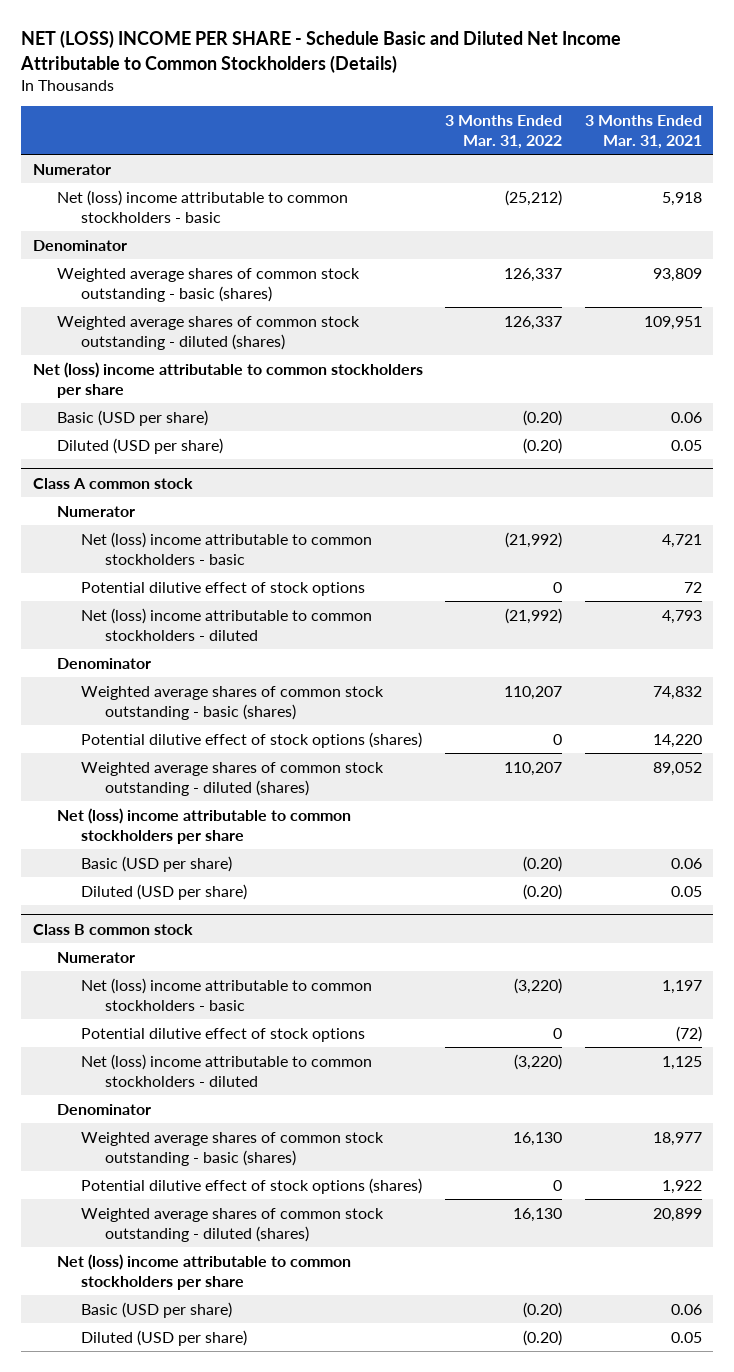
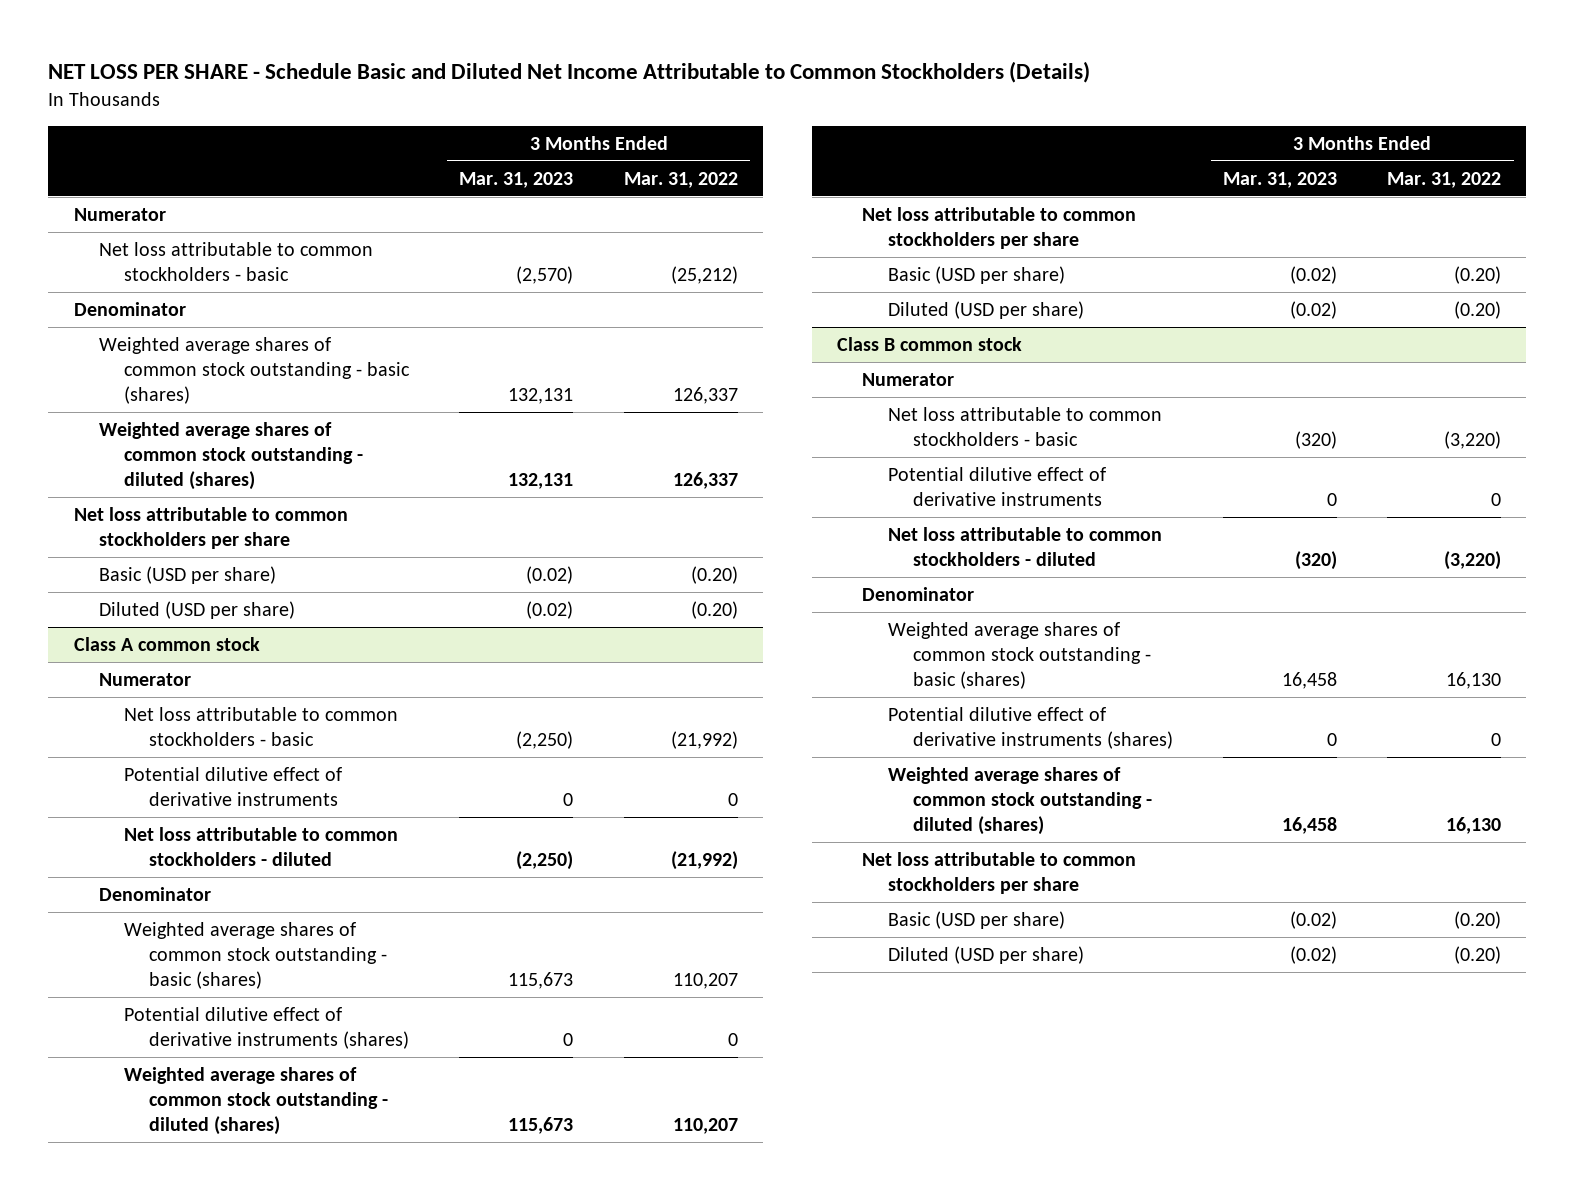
- NET (LOSS) INCOME PER SHARE - Schedule Basic and Diluted Net Income Attributable to Common Stockholders (Details)
+ NET LOSS PER SHARE - Schedule Basic and Diluted Net Income Attributable to Common Stockholders (Details)
- | 3 Months Ended Mar. 31, 2022 | 3 Months Ended Mar. 31, 2021
+ | 3 Months Ended Mar. 31, 2023 | 3 Months Ended Mar. 31, 2022
- Net (loss) income attributable to common stockholders - basic | (25,212) | 5,918
+ Net loss attributable to common stockholders - basic | (2,570) | (25,212)
- Net (loss) income attributable to common stockholders per share
+ Net loss attributable to common stockholders per share
@ Class A common stock
- Net (loss) income attributable to common stockholders - basic | (21,992) | 4,721
- Potential dilutive effect of stock options | 0 | 72
- Net (loss) income attributable to common stockholders - diluted | (21,992) | 4,793
+ Net loss attributable to common stockholders - basic | (2,250) | (21,992)
+ Potential dilutive effect of derivative instruments | 0 | 0
+ Net loss attributable to common stockholders - diluted | (2,250) | (21,992)
- Potential dilutive effect of stock options (shares) | 0 | 14,220
+ Potential dilutive effect of derivative instruments (shares) | 0 | 0
- Net (loss) income attributable to common stockholders per share
+ Net loss attributable to common stockholders per share
@ Class B common stock
- Net (loss) income attributable to common stockholders - basic | (3,220) | 1,197
- Potential dilutive effect of stock options | 0 | (72)
- Net (loss) income attributable to common stockholders - diluted | (3,220) | 1,125
+ Net loss attributable to common stockholders - basic | (320) | (3,220)
+ Potential dilutive effect of derivative instruments | 0 | 0
+ Net loss attributable to common stockholders - diluted | (320) | (3,220)
- Potential dilutive effect of stock options (shares) | 0 | 1,922
+ Potential dilutive effect of derivative instruments (shares) | 0 | 0
- Net (loss) income attributable to common stockholders per share
+ Net loss attributable to common stockholders per share

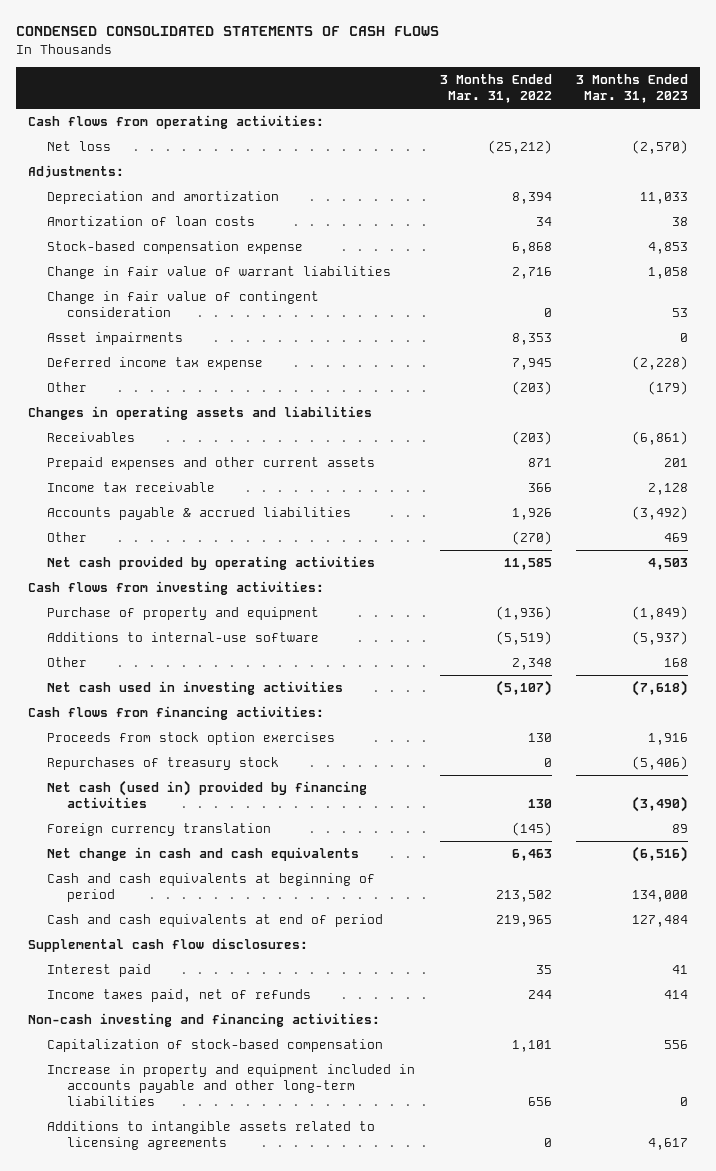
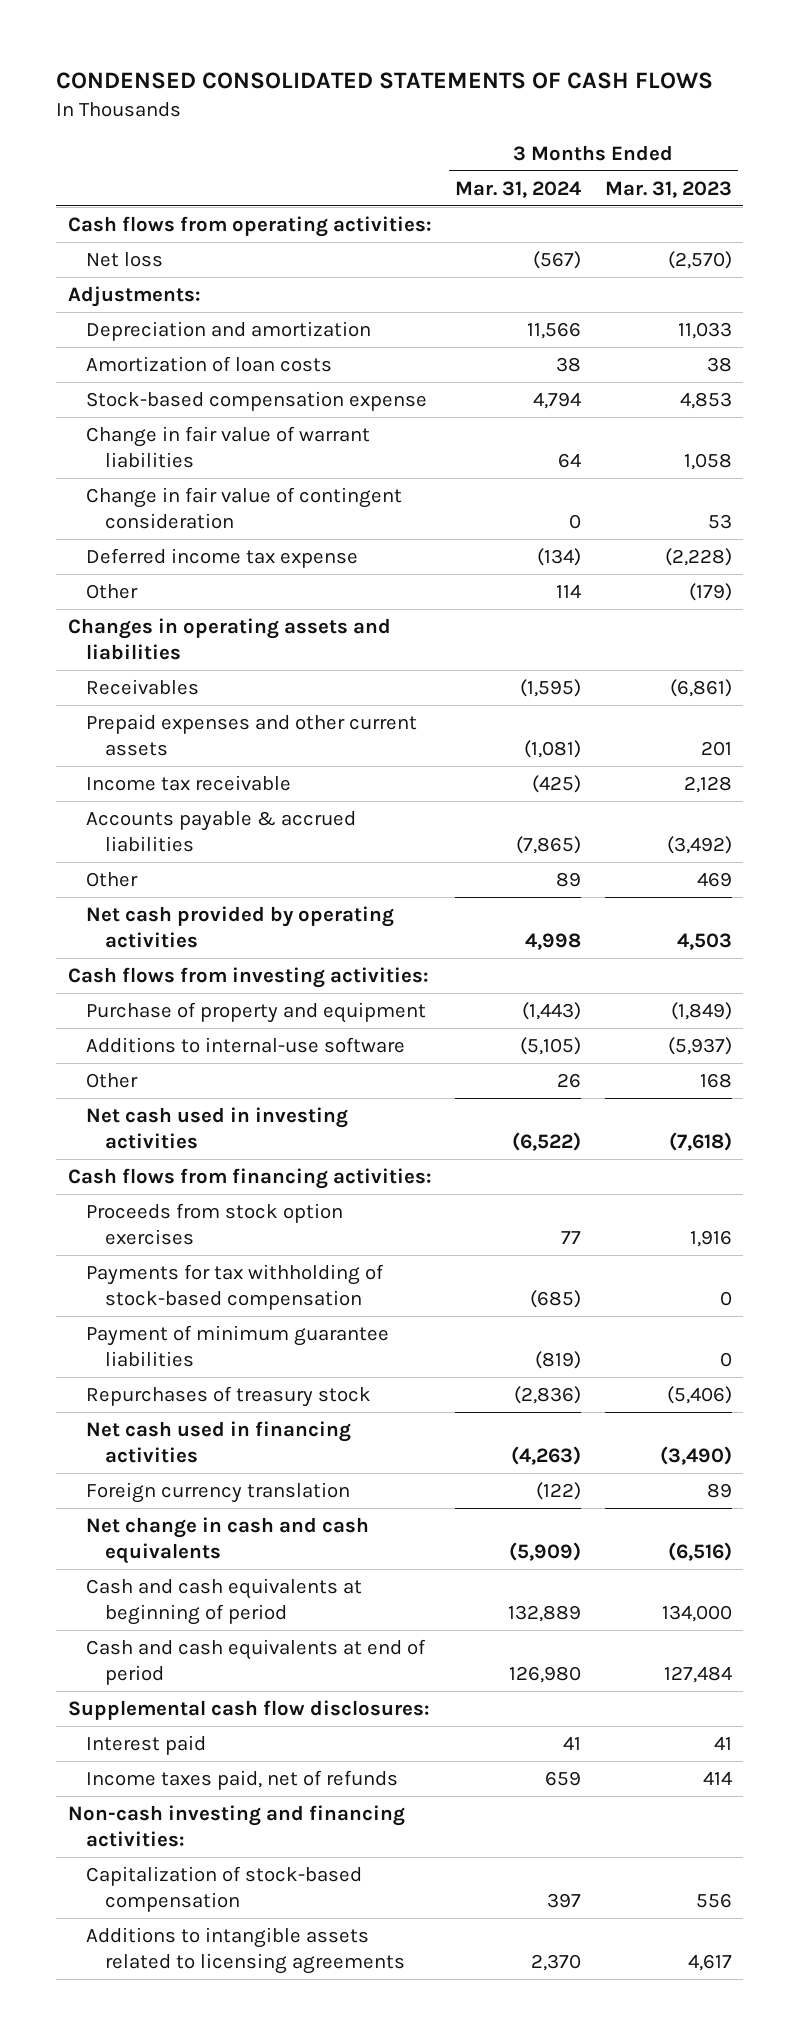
- | 3 Months Ended Mar. 31, 2022 | 3 Months Ended Mar. 31, 2023
+ | 3 Months Ended Mar. 31, 2024 | 3 Months Ended Mar. 31, 2023
- Asset impairments | 8,353 | 0
+ Payments for tax withholding of stock-based compensation | (685) | 0
+ Payment of minimum guarantee liabilities | (819) | 0
- Net cash (used in) provided by financing activities | 130 | (3,490)
+ Net cash used in financing activities | (4,263) | (3,490)
- Increase in property and equipment included in accounts payable and other long-term liabilities | 656 | 0

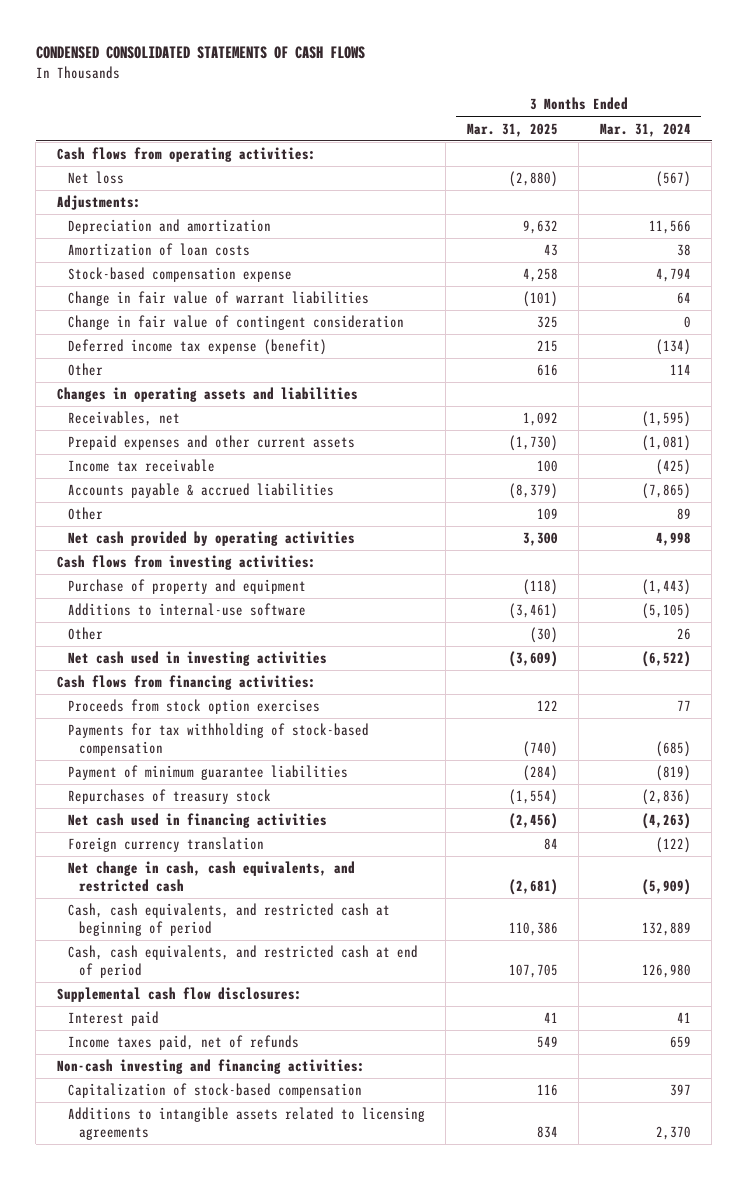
- | 3 Months Ended Mar. 31, 2024 | 3 Months Ended Mar. 31, 2023
+ | 3 Months Ended Mar. 31, 2025 | 3 Months Ended Mar. 31, 2024
- Deferred income tax expense | (134) | (2,228)
+ Deferred income tax expense (benefit) | 215 | (134)
- Receivables | (1,595) | (6,861)
+ Receivables, net | 1,092 | (1,595)
- Net change in cash and cash equivalents | (5,909) | (6,516)
- Cash and cash equivalents at beginning of period | 132,889 | 134,000
- Cash and cash equivalents at end of period | 126,980 | 127,484
+ Net change in cash, cash equivalents, and restricted cash | (2,681) | (5,909)
+ Cash, cash equivalents, and restricted cash at beginning of period | 110,386 | 132,889
+ Cash, cash equivalents, and restricted cash at end of period | 107,705 | 126,980

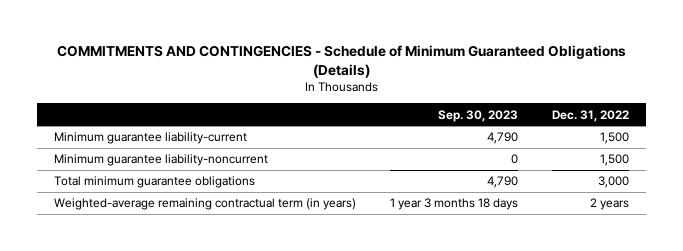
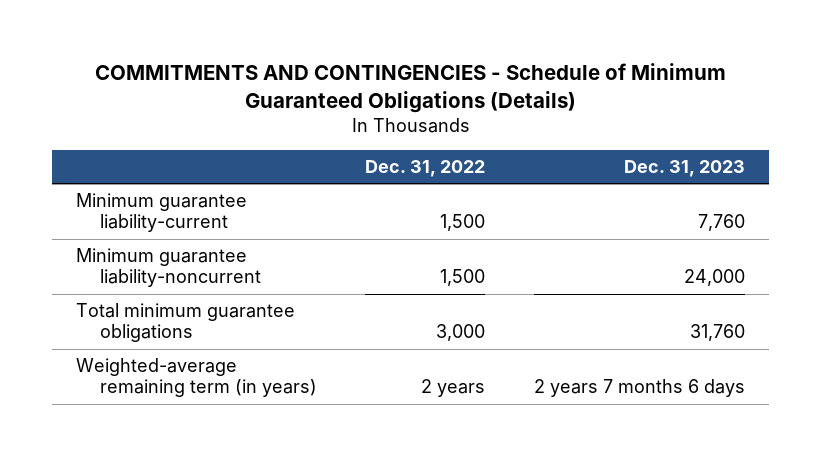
- | Sep. 30, 2023 | Dec. 31, 2022
+ | Dec. 31, 2022 | Dec. 31, 2023
- Weighted-average remaining contractual term (in years) | 1 year 3 months 18 days | 2 years
+ Weighted-average remaining term (in years) | 2 years | 2 years 7 months 6 days

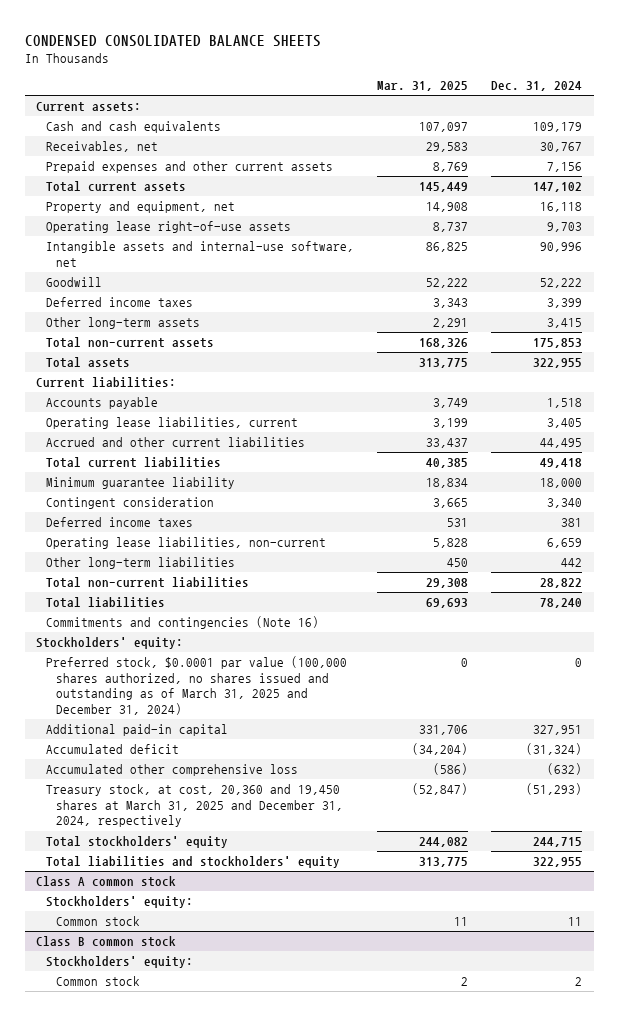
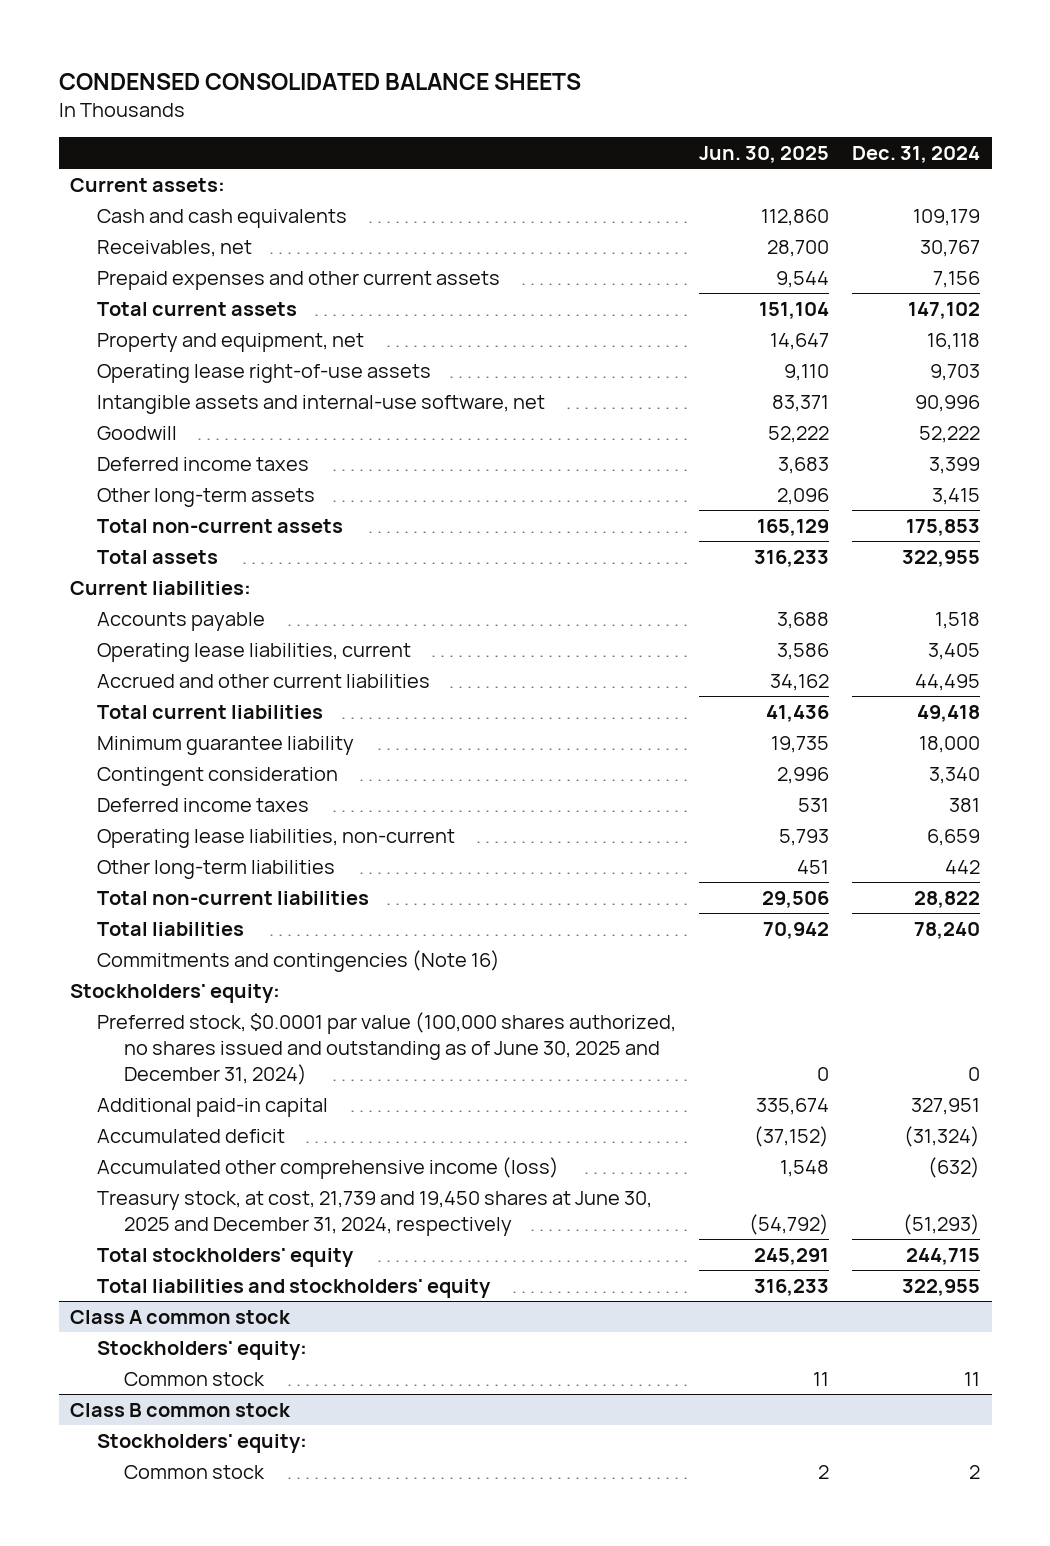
- | Mar. 31, 2025 | Dec. 31, 2024
+ | Jun. 30, 2025 | Dec. 31, 2024
- Preferred stock, $0.0001 par value (100,000 shares authorized, no shares issued and outstanding as of March 31, 2025 and December 31, 2024) | 0 | 0
+ Preferred stock, $0.0001 par value (100,000 shares authorized, no shares issued and outstanding as of June 30, 2025 and December 31, 2024) | 0 | 0
- Accumulated other comprehensive loss | (586) | (632)
- Treasury stock, at cost, 20,360 and 19,450 shares at March 31, 2025 and December 31, 2024, respectively | (52,847) | (51,293)
+ Accumulated other comprehensive income (loss) | 1,548 | (632)
+ Treasury stock, at cost, 21,739 and 19,450 shares at June 30, 2025 and December 31, 2024, respectively | (54,792) | (51,293)

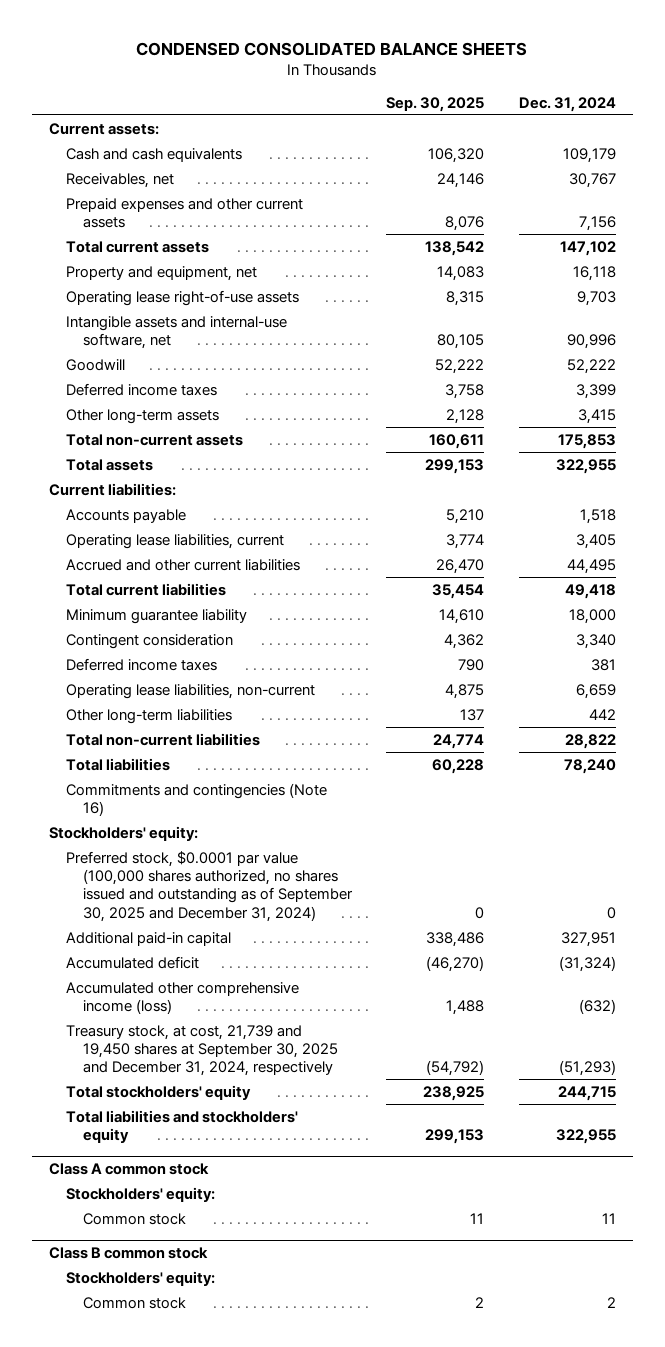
- | Jun. 30, 2025 | Dec. 31, 2024
+ | Sep. 30, 2025 | Dec. 31, 2024
- Preferred stock, $0.0001 par value (100,000 shares authorized, no shares issued and outstanding as of June 30, 2025 and December 31, 2024) | 0 | 0
+ Preferred stock, $0.0001 par value (100,000 shares authorized, no shares issued and outstanding as of September 30, 2025 and December 31, 2024) | 0 | 0
- Treasury stock, at cost, 21,739 and 19,450 shares at June 30, 2025 and December 31, 2024, respectively | (54,792) | (51,293)
+ Treasury stock, at cost, 21,739 and 19,450 shares at September 30, 2025 and December 31, 2024, respectively | (54,792) | (51,293)

